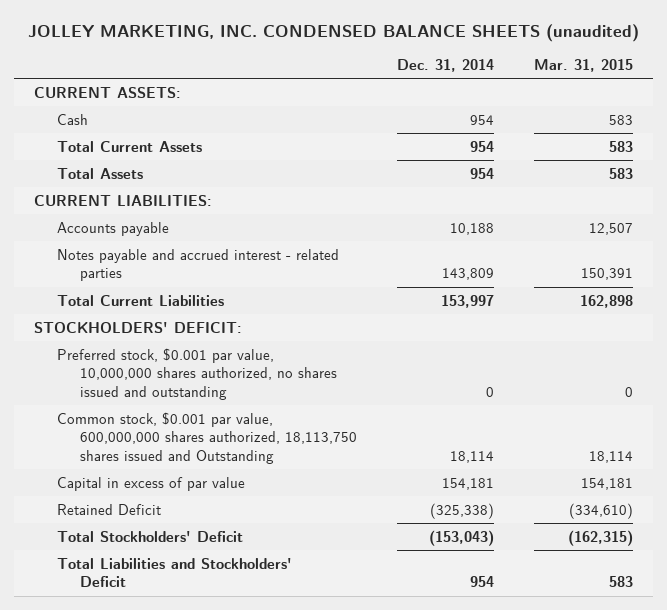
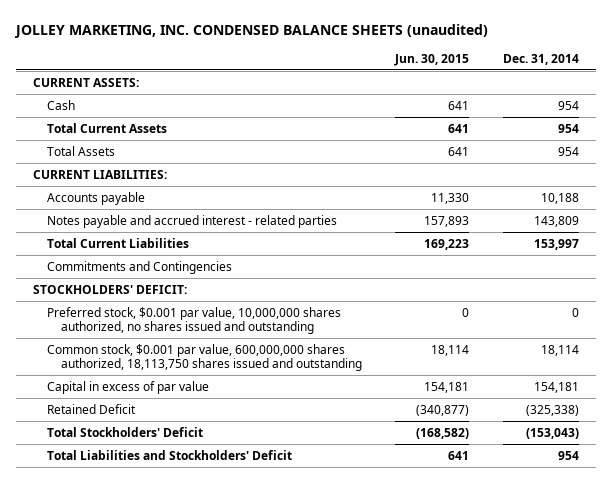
- | Dec. 31, 2014 | Mar. 31, 2015
+ | Jun. 30, 2015 | Dec. 31, 2014
+ Commitments and Contingencies
- Common stock, $0.001 par value, 600,000,000 shares authorized, 18,113,750 shares issued and Outstanding | 18,114 | 18,114
+ Common stock, $0.001 par value, 600,000,000 shares authorized, 18,113,750 shares issued and outstanding | 18,114 | 18,114

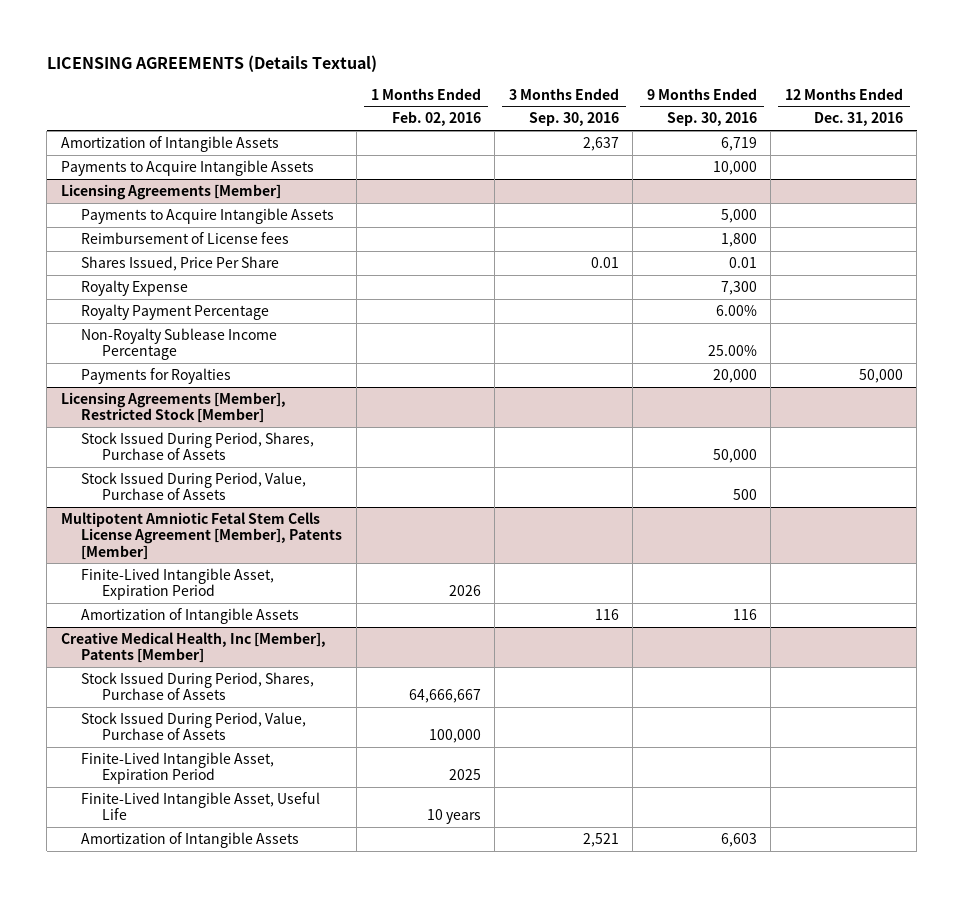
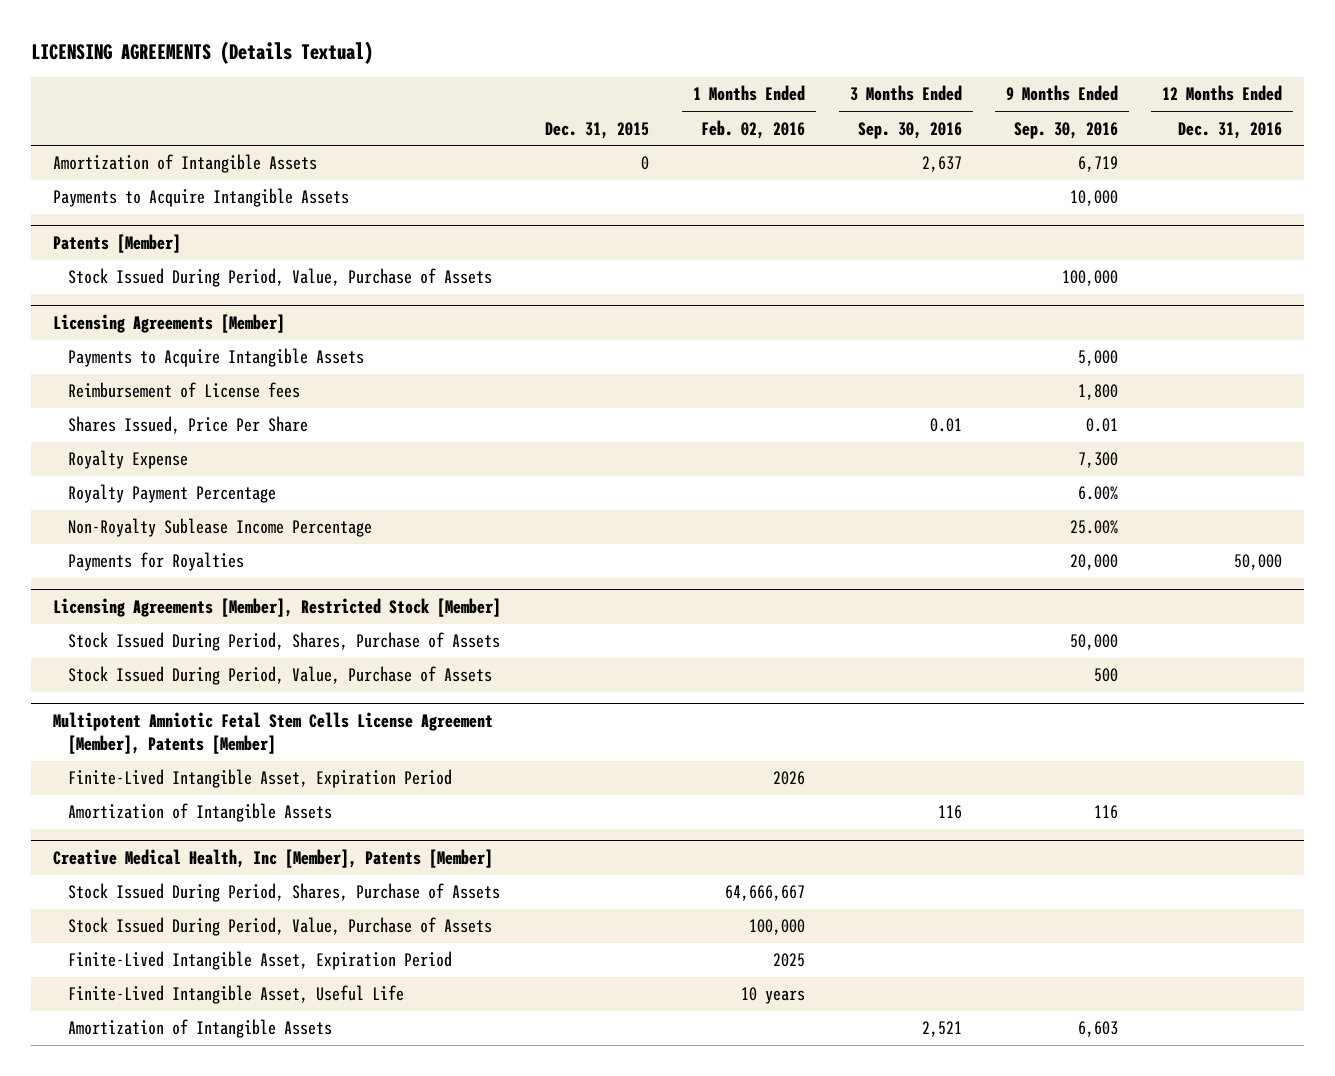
- | 1 Months Ended Feb. 02, 2016 | 3 Months Ended Sep. 30, 2016 | 9 Months Ended Sep. 30, 2016 | 12 Months Ended Dec. 31, 2016
+ | Dec. 31, 2015 | 1 Months Ended Feb. 02, 2016 | 3 Months Ended Sep. 30, 2016 | 9 Months Ended Sep. 30, 2016 | 12 Months Ended Dec. 31, 2016
+ Patents [Member]
+ Stock Issued During Period, Value, Purchase of Assets | | | | 100,000 |

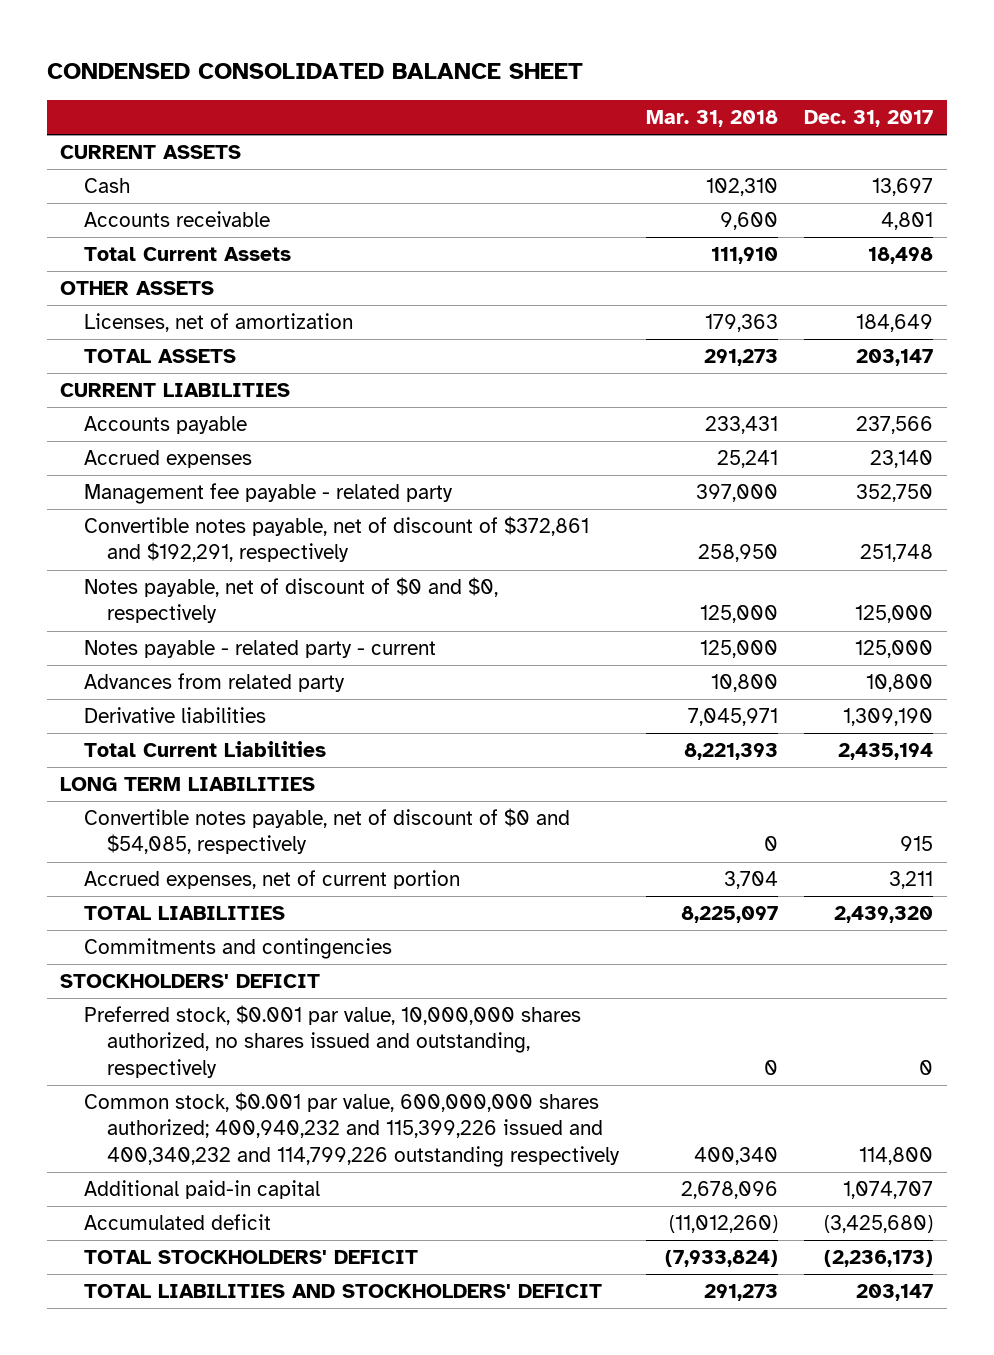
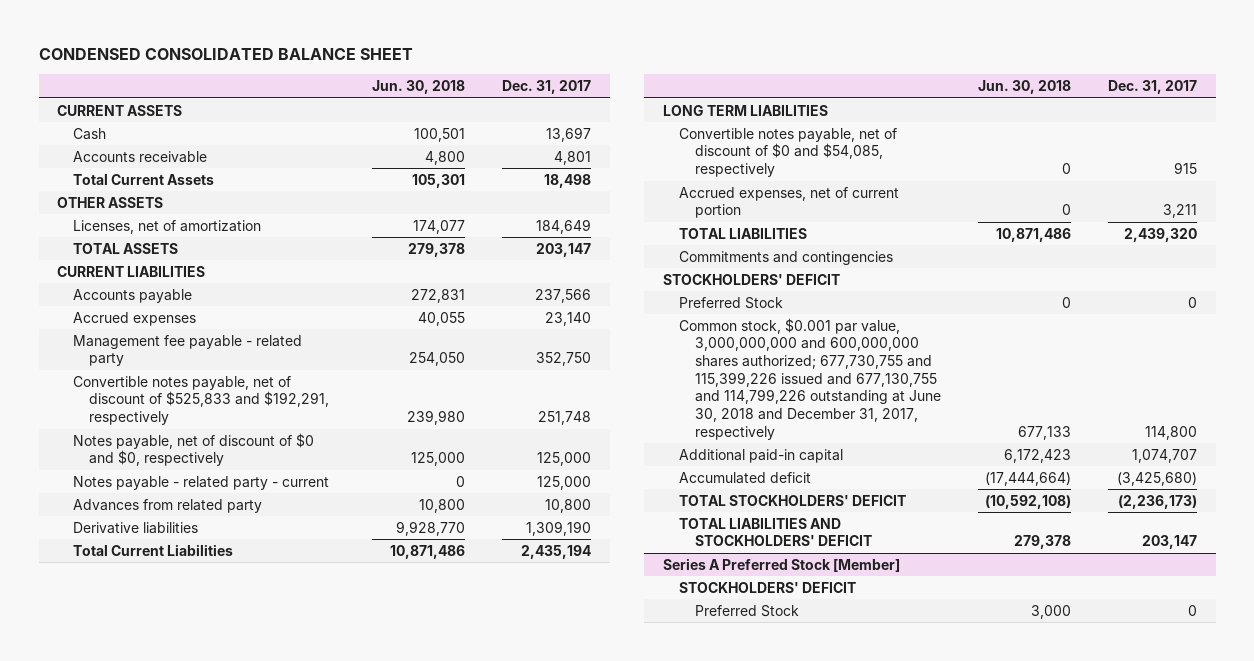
- | Mar. 31, 2018 | Dec. 31, 2017
+ | Jun. 30, 2018 | Dec. 31, 2017
- Convertible notes payable, net of discount of $372,861 and $192,291, respectively | 258,950 | 251,748
+ Convertible notes payable, net of discount of $525,833 and $192,291, respectively | 239,980 | 251,748
- Preferred stock, $0.001 par value, 10,000,000 shares authorized, no shares issued and outstanding, respectively | 0 | 0
- Common stock, $0.001 par value, 600,000,000 shares authorized; 400,940,232 and 115,399,226 issued and 400,340,232 and 114,799,226 outstanding respectively | 400,340 | 114,800
+ Preferred Stock | 0 | 0
+ Common stock, $0.001 par value, 3,000,000,000 and 600,000,000 shares authorized; 677,730,755 and 115,399,226 issued and 677,130,755 and 114,799,226 outstanding at June 30, 2018 and December 31, 2017, respectively | 677,133 | 114,800
+ Series A Preferred Stock [Member]
+ STOCKHOLDERS' DEFICIT
+ Preferred Stock | 3,000 | 0

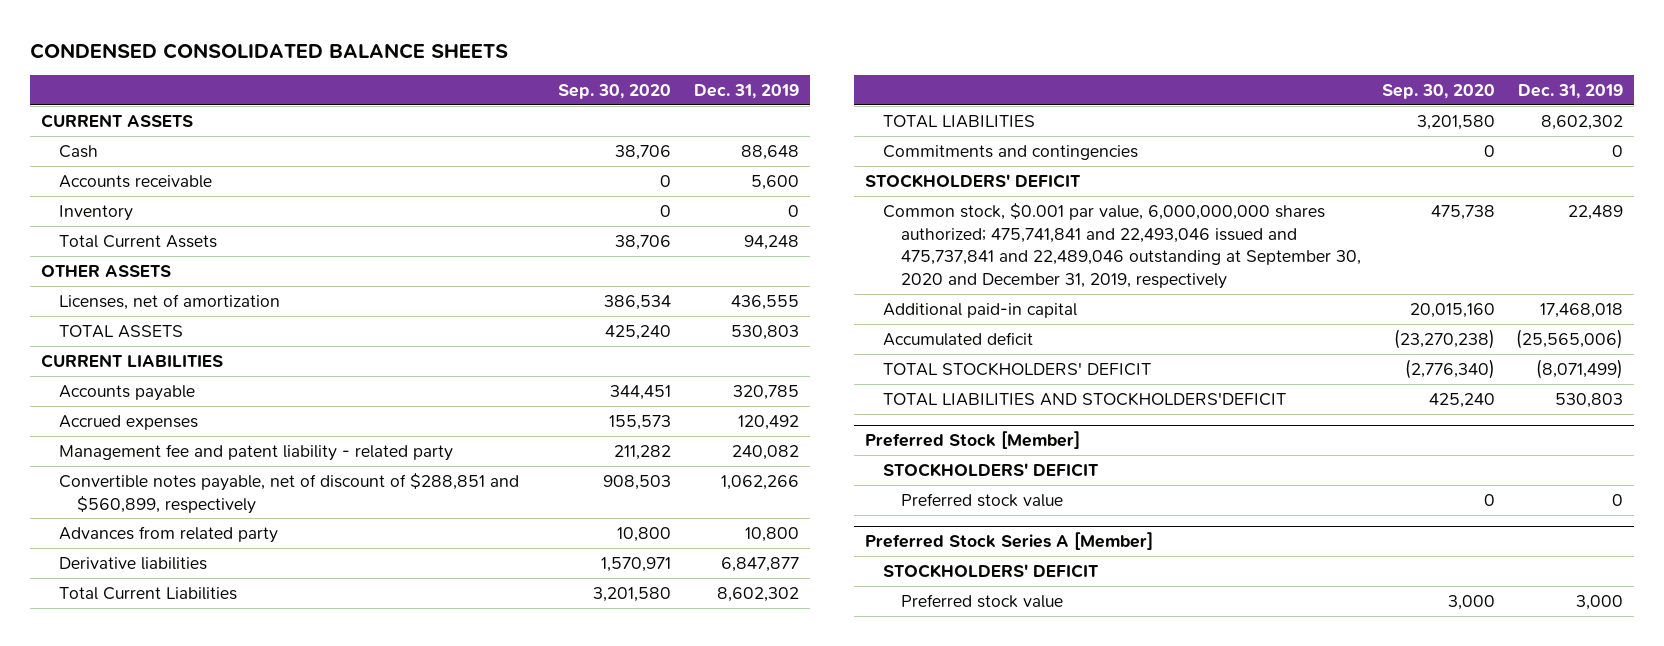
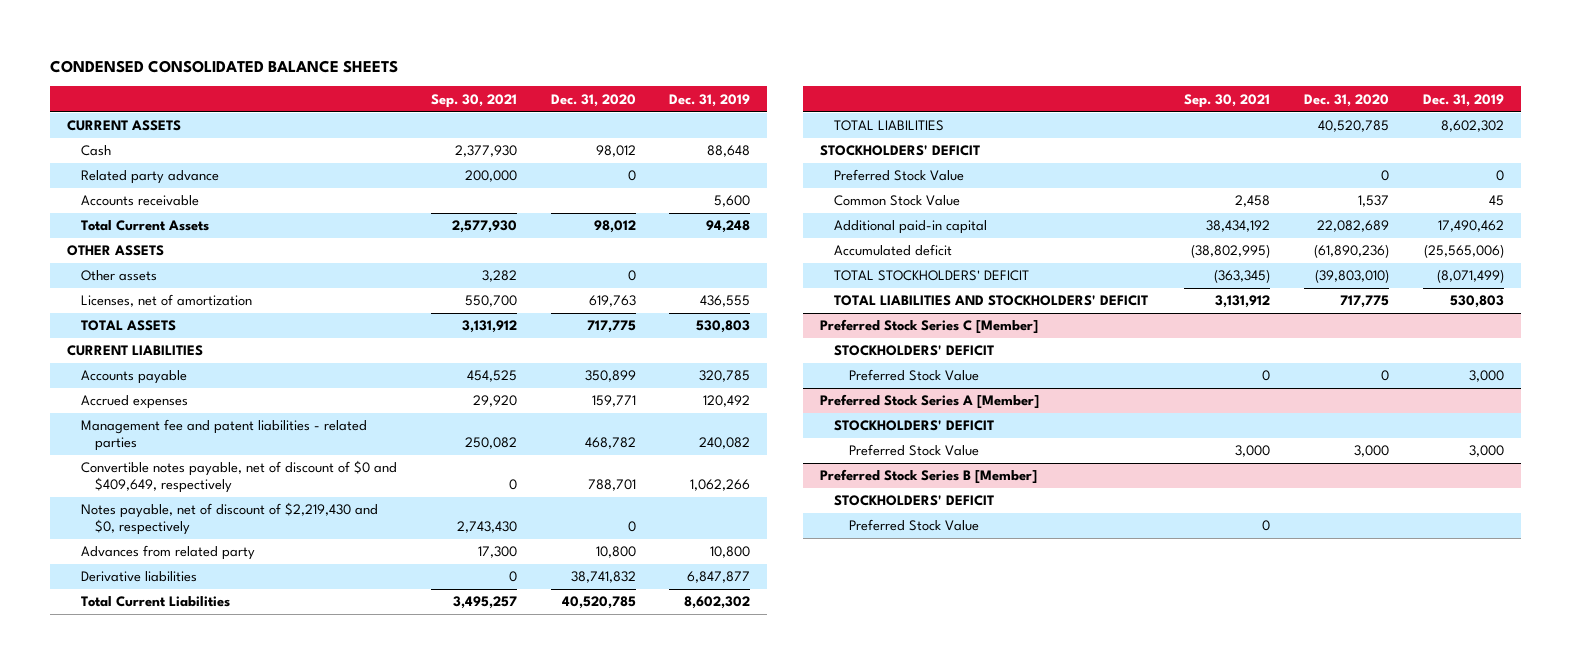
- | Sep. 30, 2020 | Dec. 31, 2019
+ | Sep. 30, 2021 | Dec. 31, 2020 | Dec. 31, 2019
+ Related party advance | 200,000 | 0 |
- Inventory | 0 | 0
+ Other assets | 3,282 | 0 |
- Management fee and patent liability - related party | 211,282 | 240,082
- Convertible notes payable, net of discount of $288,851 and $560,899, respectively | 908,503 | 1,062,266
+ Management fee and patent liabilities - related parties | 250,082 | 468,782 | 240,082
+ Convertible notes payable, net of discount of $0 and $409,649, respectively | 0 | 788,701 | 1,062,266
+ Notes payable, net of discount of $2,219,430 and $0, respectively | 2,743,430 | 0 |
- Commitments and contingencies | 0 | 0
- Common stock, $0.001 par value, 6,000,000,000 shares authorized; 475,741,841 and 22,493,046 issued and 475,737,841 and 22,489,046 outstanding at September 30, 2020 and December 31, 2019, respectively | 475,738 | 22,489
- Additional paid-in capital | 20,015,160 | 17,468,018
+ Preferred Stock Value | | 0 | 0
+ Common Stock Value | 2,458 | 1,537 | 45
+ Additional paid-in capital | 38,434,192 | 22,082,689 | 17,490,462
- TOTAL LIABILITIES AND STOCKHOLDERS'DEFICIT | 425,240 | 530,803
- Preferred Stock [Member]
+ TOTAL LIABILITIES AND STOCKHOLDERS' DEFICIT | 3,131,912 | 717,775 | 530,803
+ Preferred Stock Series C [Member]
- Preferred stock value | 0 | 0
+ Preferred Stock Value | 0 | 0 | 3,000
@ Preferred Stock Series A [Member]
- Preferred stock value | 3,000 | 3,000
+ Preferred Stock Value | 3,000 | 3,000 | 3,000
+ Preferred Stock Series B [Member]
+ STOCKHOLDERS' DEFICIT
+ Preferred Stock Value | 0 | |

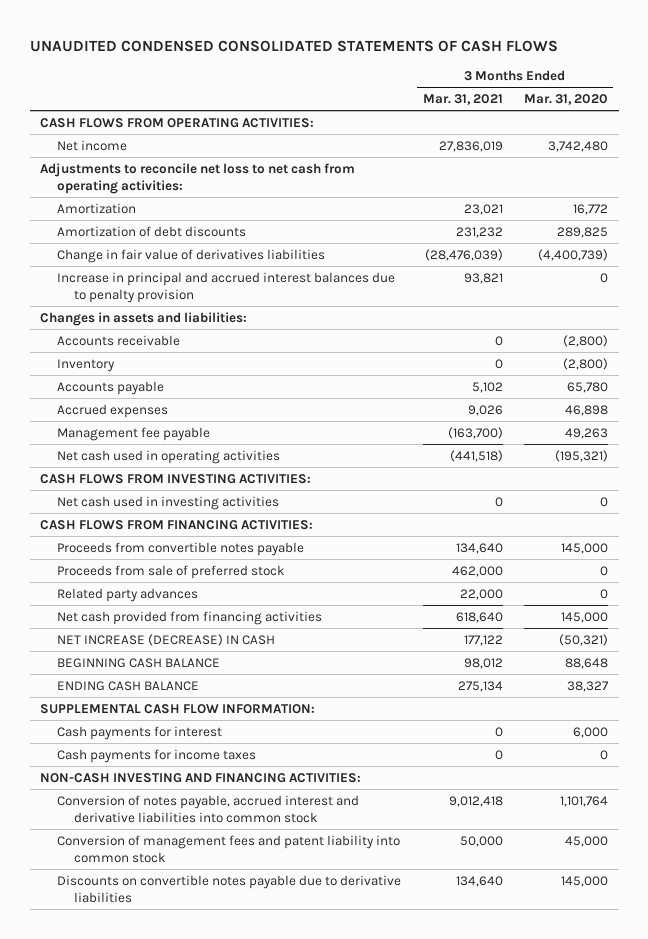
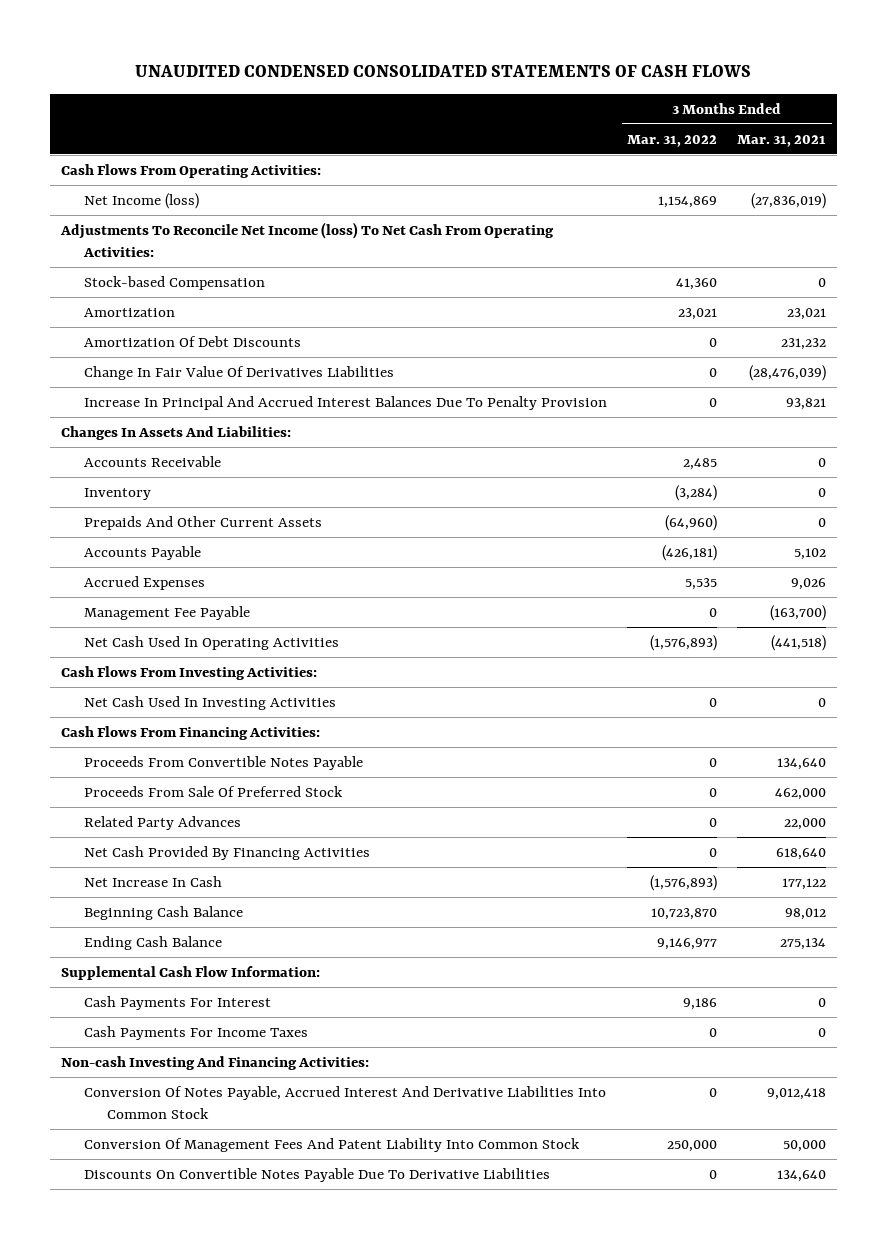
- | 3 Months Ended Mar. 31, 2021 | 3 Months Ended Mar. 31, 2020
+ | 3 Months Ended Mar. 31, 2022 | 3 Months Ended Mar. 31, 2021
- CASH FLOWS FROM OPERATING ACTIVITIES:
- Net income | 27,836,019 | 3,742,480
- Adjustments to reconcile net loss to net cash from operating activities:
+ Cash Flows From Operating Activities:
+ Net Income (loss) | 1,154,869 | (27,836,019)
+ Adjustments To Reconcile Net Income (loss) To Net Cash From Operating Activities:
+ Stock-based Compensation | 41,360 | 0
- Amortization of debt discounts | 231,232 | 289,825
- Change in fair value of derivatives liabilities | (28,476,039) | (4,400,739)
- Increase in principal and accrued interest balances due to penalty provision | 93,821 | 0
- Changes in assets and liabilities:
- Accounts receivable | 0 | (2,800)
+ Amortization Of Debt Discounts | 0 | 231,232
+ Change In Fair Value Of Derivatives Liabilities | 0 | (28,476,039)
+ Increase In Principal And Accrued Interest Balances Due To Penalty Provision | 0 | 93,821
+ Changes In Assets And Liabilities:
+ Accounts Receivable | 2,485 | 0
- Accounts payable | 5,102 | 65,780
- Accrued expenses | 9,026 | 46,898
- Management fee payable | (163,700) | 49,263
- Net cash used in operating activities | (441,518) | (195,321)
- CASH FLOWS FROM INVESTING ACTIVITIES:
- Net cash used in investing activities | 0 | 0
- CASH FLOWS FROM FINANCING ACTIVITIES:
- Proceeds from convertible notes payable | 134,640 | 145,000
- Proceeds from sale of preferred stock | 462,000 | 0
- Related party advances | 22,000 | 0
- Net cash provided from financing activities | 618,640 | 145,000
- NET INCREASE (DECREASE) IN CASH | 177,122 | (50,321)
- BEGINNING CASH BALANCE | 98,012 | 88,648
- ENDING CASH BALANCE | 275,134 | 38,327
- SUPPLEMENTAL CASH FLOW INFORMATION:
- Cash payments for interest | 0 | 6,000
- Cash payments for income taxes | 0 | 0
- NON-CASH INVESTING AND FINANCING ACTIVITIES:
- Conversion of notes payable, accrued interest and derivative liabilities into common stock | 9,012,418 | 1,101,764
- Conversion of management fees and patent liability into common stock | 50,000 | 45,000
- Discounts on convertible notes payable due to derivative liabilities | 134,640 | 145,000
+ Prepaids And Other Current Assets | (64,960) | 0
+ Accounts Payable | (426,181) | 5,102
+ Accrued Expenses | 5,535 | 9,026
+ Management Fee Payable | 0 | (163,700)
+ Net Cash Used In Operating Activities | (1,576,893) | (441,518)
+ Cash Flows From Investing Activities:
+ Net Cash Used In Investing Activities | 0 | 0
+ Cash Flows From Financing Activities:
+ Proceeds From Convertible Notes Payable | 0 | 134,640
+ Proceeds From Sale Of Preferred Stock | 0 | 462,000
+ Related Party Advances | 0 | 22,000
+ Net Cash Provided By Financing Activities | 0 | 618,640
+ Net Increase In Cash | (1,576,893) | 177,122
+ Beginning Cash Balance | 10,723,870 | 98,012
+ Ending Cash Balance | 9,146,977 | 275,134
+ Supplemental Cash Flow Information:
+ Cash Payments For Interest | 9,186 | 0
+ Cash Payments For Income Taxes | 0 | 0
+ Non-cash Investing And Financing Activities:
+ Conversion Of Notes Payable, Accrued Interest And Derivative Liabilities Into Common Stock | 0 | 9,012,418
+ Conversion Of Management Fees And Patent Liability Into Common Stock | 250,000 | 50,000
+ Discounts On Convertible Notes Payable Due To Derivative Liabilities | 0 | 134,640

